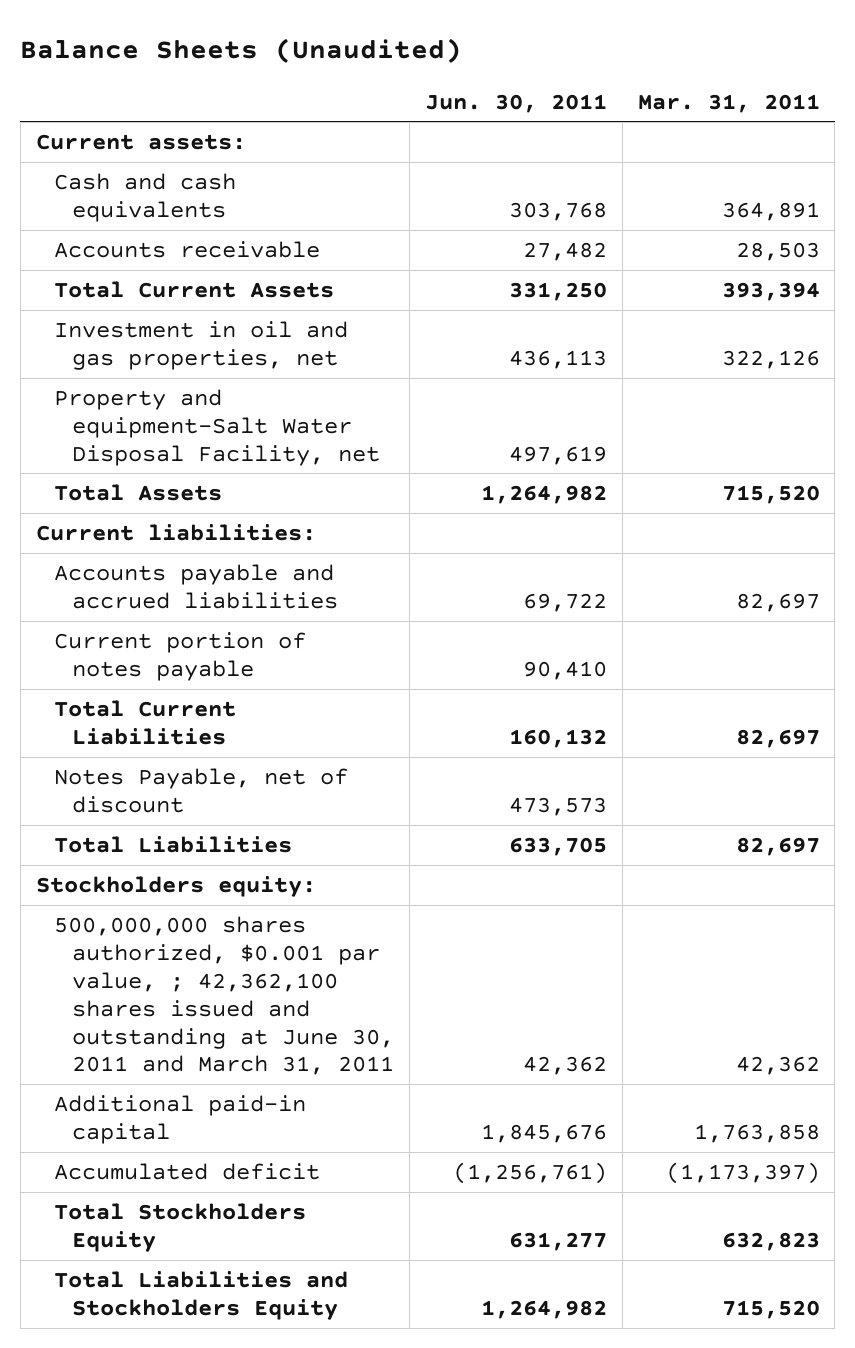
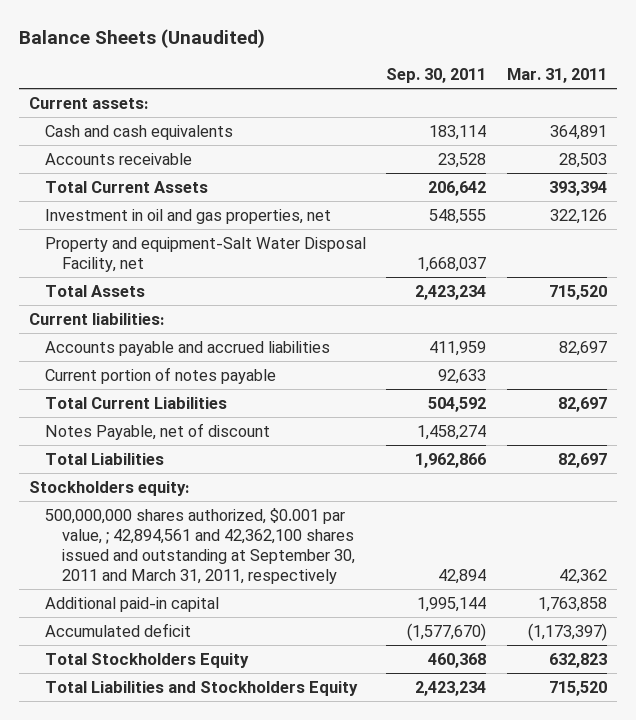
- | Jun. 30, 2011 | Mar. 31, 2011
+ | Sep. 30, 2011 | Mar. 31, 2011
- 500,000,000 shares authorized, $0.001 par value, ; 42,362,100 shares issued and outstanding at June 30, 2011 and March 31, 2011 | 42,362 | 42,362
+ 500,000,000 shares authorized, $0.001 par value, ; 42,894,561 and 42,362,100 shares issued and outstanding at September 30, 2011 and March 31, 2011, respectively | 42,894 | 42,362

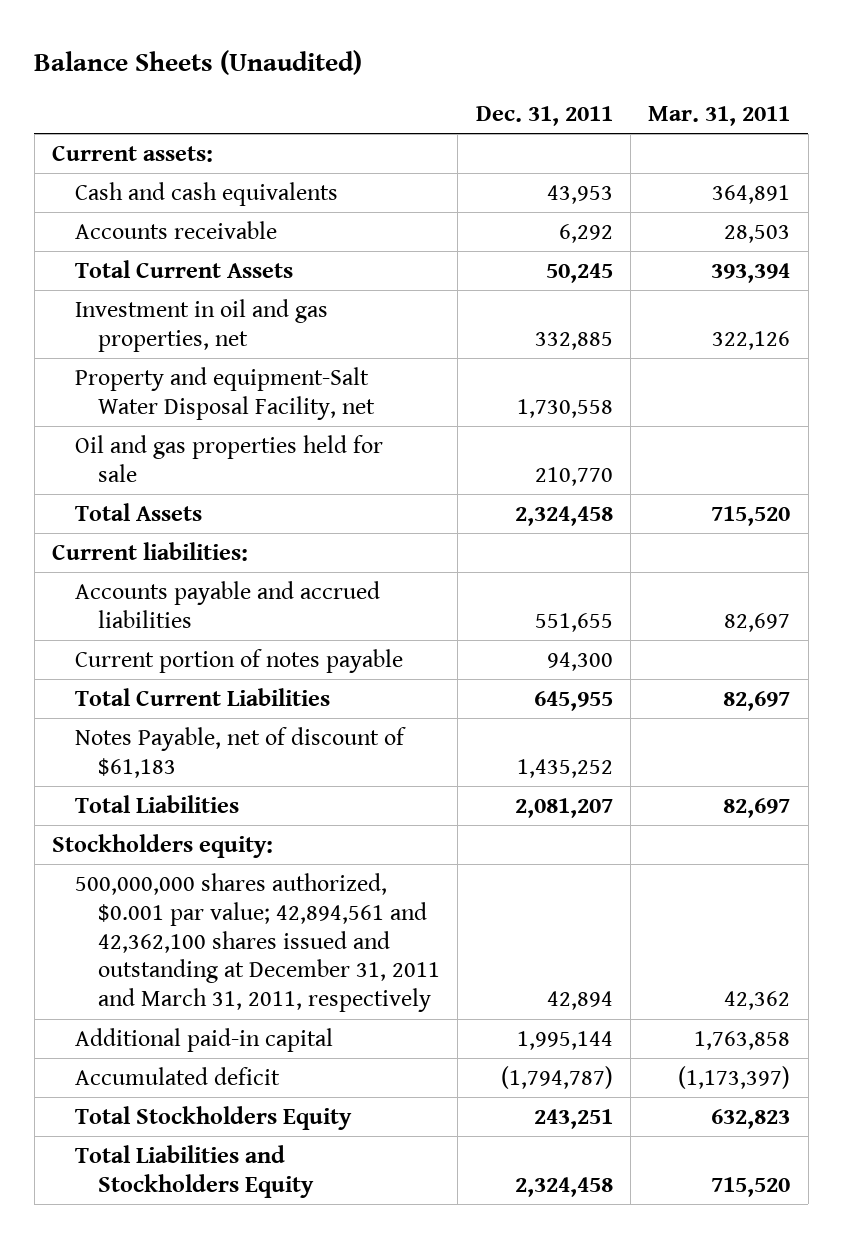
- | Sep. 30, 2011 | Mar. 31, 2011
+ | Dec. 31, 2011 | Mar. 31, 2011
+ Oil and gas properties held for sale | 210,770 |
- Notes Payable, net of discount | 1,458,274 |
+ Notes Payable, net of discount of $61,183 | 1,435,252 |
- 500,000,000 shares authorized, $0.001 par value, ; 42,894,561 and 42,362,100 shares issued and outstanding at September 30, 2011 and March 31, 2011, respectively | 42,894 | 42,362
+ 500,000,000 shares authorized, $0.001 par value; 42,894,561 and 42,362,100 shares issued and outstanding at December 31, 2011 and March 31, 2011, respectively | 42,894 | 42,362

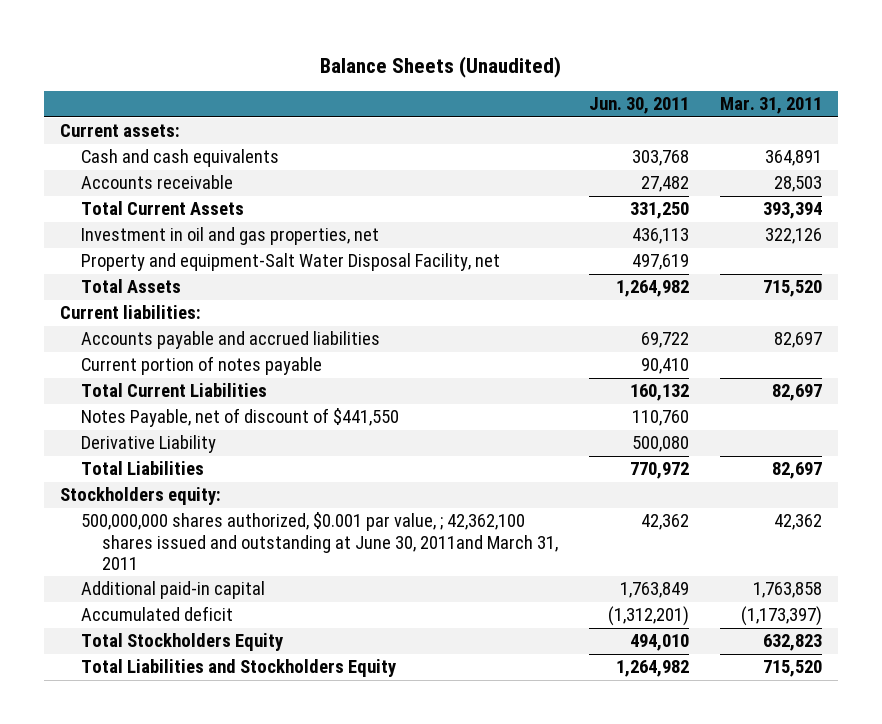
- | Dec. 31, 2011 | Mar. 31, 2011
+ | Jun. 30, 2011 | Mar. 31, 2011
- Oil and gas properties held for sale | 210,770 |
- Notes Payable, net of discount of $61,183 | 1,435,252 |
+ Notes Payable, net of discount of $441,550 | 110,760 |
+ Derivative Liability | 500,080 |
- 500,000,000 shares authorized, $0.001 par value; 42,894,561 and 42,362,100 shares issued and outstanding at December 31, 2011 and March 31, 2011, respectively | 42,894 | 42,362
+ 500,000,000 shares authorized, $0.001 par value, ; 42,362,100 shares issued and outstanding at June 30, 2011and March 31, 2011 | 42,362 | 42,362

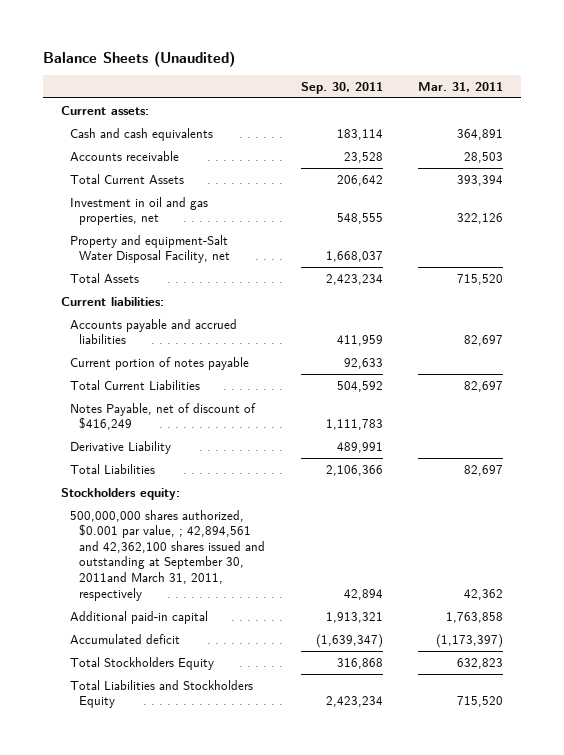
- | Jun. 30, 2011 | Mar. 31, 2011
+ | Sep. 30, 2011 | Mar. 31, 2011
- Notes Payable, net of discount of $441,550 | 110,760 |
+ Notes Payable, net of discount of $416,249 | 1,111,783 |
- 500,000,000 shares authorized, $0.001 par value, ; 42,362,100 shares issued and outstanding at June 30, 2011and March 31, 2011 | 42,362 | 42,362
+ 500,000,000 shares authorized, $0.001 par value, ; 42,894,561 and 42,362,100 shares issued and outstanding at September 30, 2011and March 31, 2011, respectively | 42,894 | 42,362

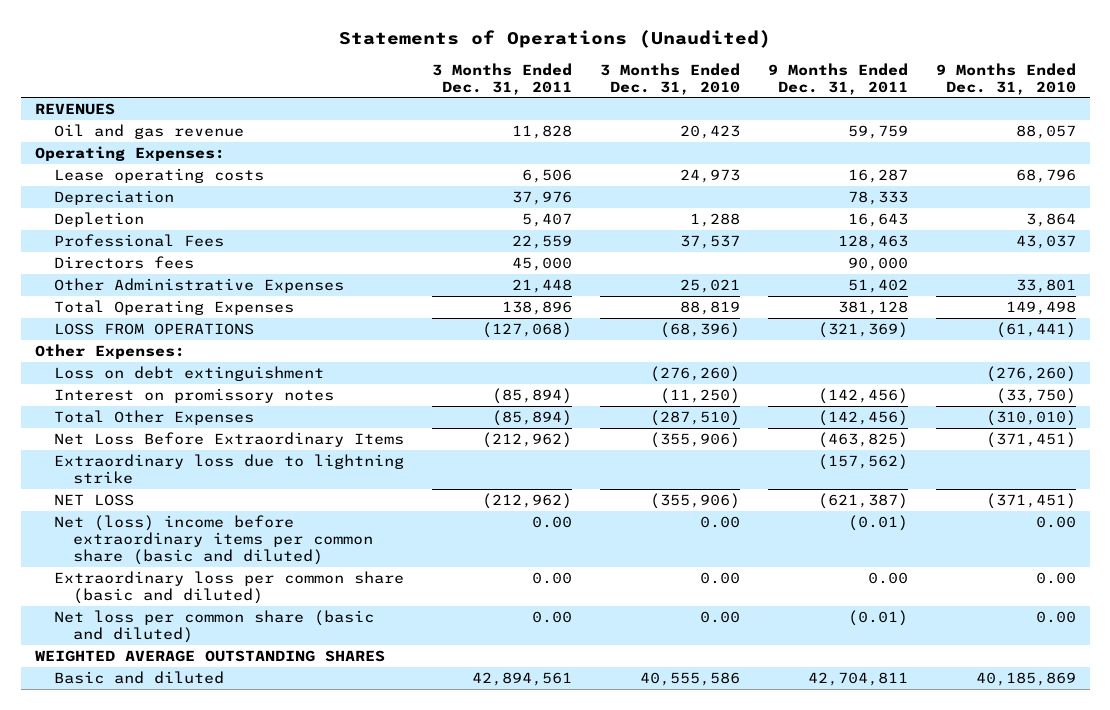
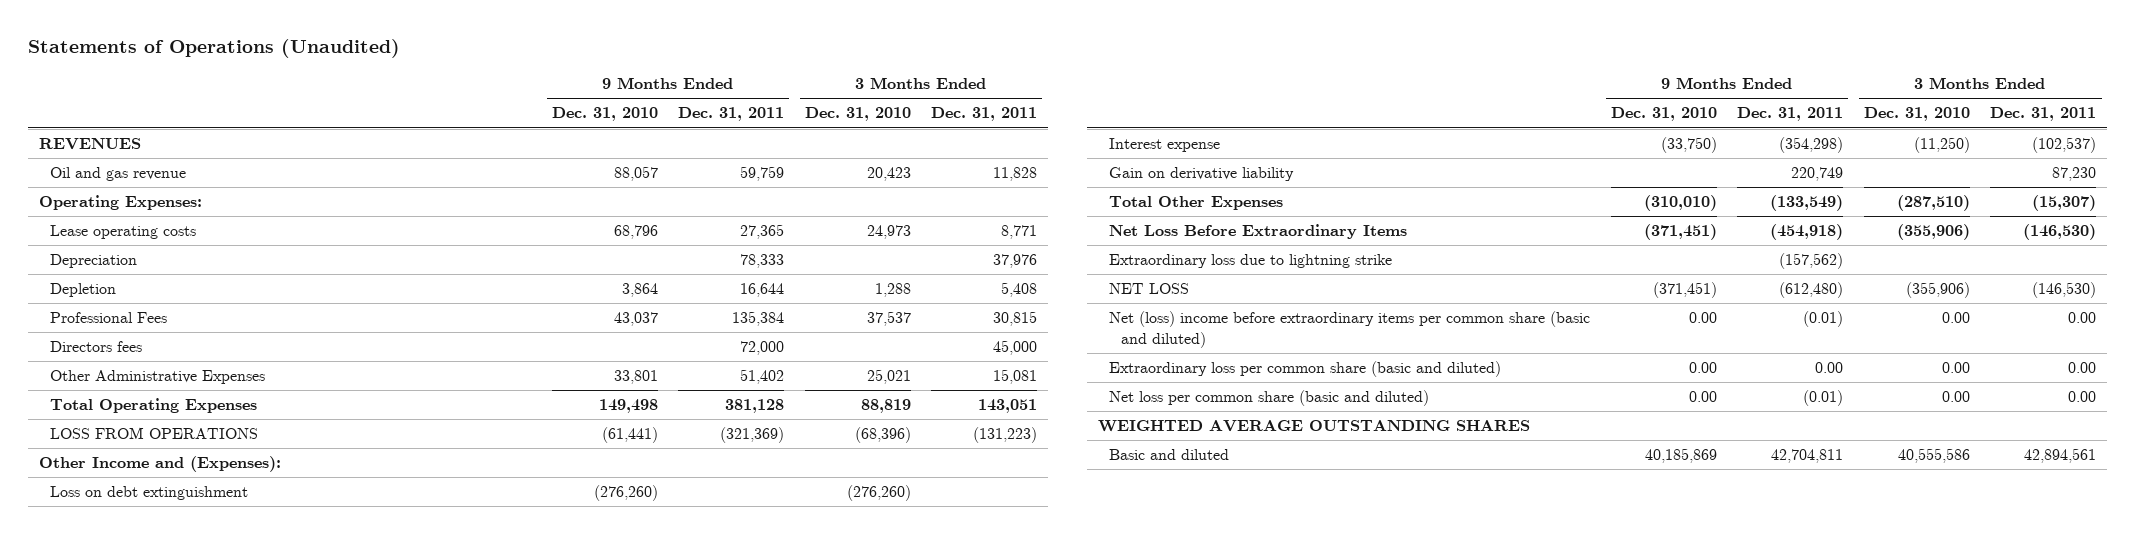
- | 3 Months Ended Dec. 31, 2011 | 3 Months Ended Dec. 31, 2010 | 9 Months Ended Dec. 31, 2011 | 9 Months Ended Dec. 31, 2010
+ | 9 Months Ended Dec. 31, 2010 | 9 Months Ended Dec. 31, 2011 | 3 Months Ended Dec. 31, 2010 | 3 Months Ended Dec. 31, 2011
- Lease operating costs | 6,506 | 24,973 | 16,287 | 68,796
+ Lease operating costs | 68,796 | 27,365 | 24,973 | 8,771
- Depletion | 5,407 | 1,288 | 16,643 | 3,864
- Professional Fees | 22,559 | 37,537 | 128,463 | 43,037
- Directors fees | 45,000 | | 90,000 |
- Other Administrative Expenses | 21,448 | 25,021 | 51,402 | 33,801
- Total Operating Expenses | 138,896 | 88,819 | 381,128 | 149,498
- LOSS FROM OPERATIONS | (127,068) | (68,396) | (321,369) | (61,441)
- Other Expenses:
+ Depletion | 3,864 | 16,644 | 1,288 | 5,408
+ Professional Fees | 43,037 | 135,384 | 37,537 | 30,815
+ Directors fees | | 72,000 | | 45,000
+ Other Administrative Expenses | 33,801 | 51,402 | 25,021 | 15,081
+ Total Operating Expenses | 149,498 | 381,128 | 88,819 | 143,051
+ LOSS FROM OPERATIONS | (61,441) | (321,369) | (68,396) | (131,223)
+ Other Income and (Expenses):
- Interest on promissory notes | (85,894) | (11,250) | (142,456) | (33,750)
- Total Other Expenses | (85,894) | (287,510) | (142,456) | (310,010)
- Net Loss Before Extraordinary Items | (212,962) | (355,906) | (463,825) | (371,451)
+ Interest expense | (33,750) | (354,298) | (11,250) | (102,537)
+ Gain on derivative liability | | 220,749 | | 87,230
+ Total Other Expenses | (310,010) | (133,549) | (287,510) | (15,307)
+ Net Loss Before Extraordinary Items | (371,451) | (454,918) | (355,906) | (146,530)
- NET LOSS | (212,962) | (355,906) | (621,387) | (371,451)
+ NET LOSS | (371,451) | (612,480) | (355,906) | (146,530)

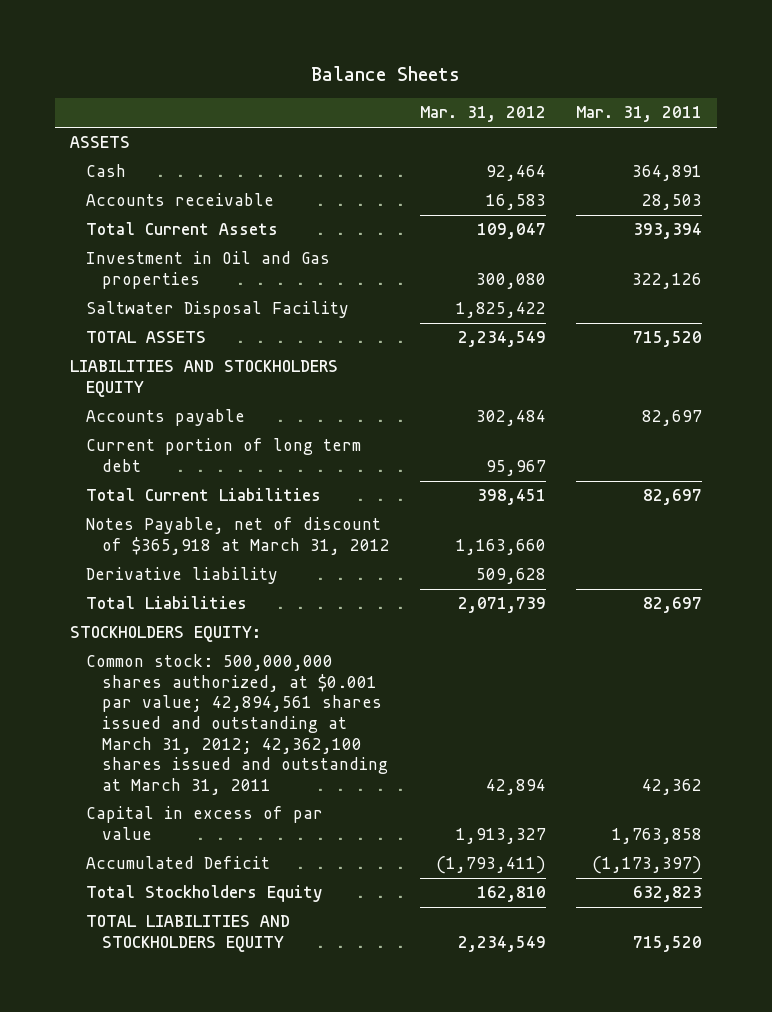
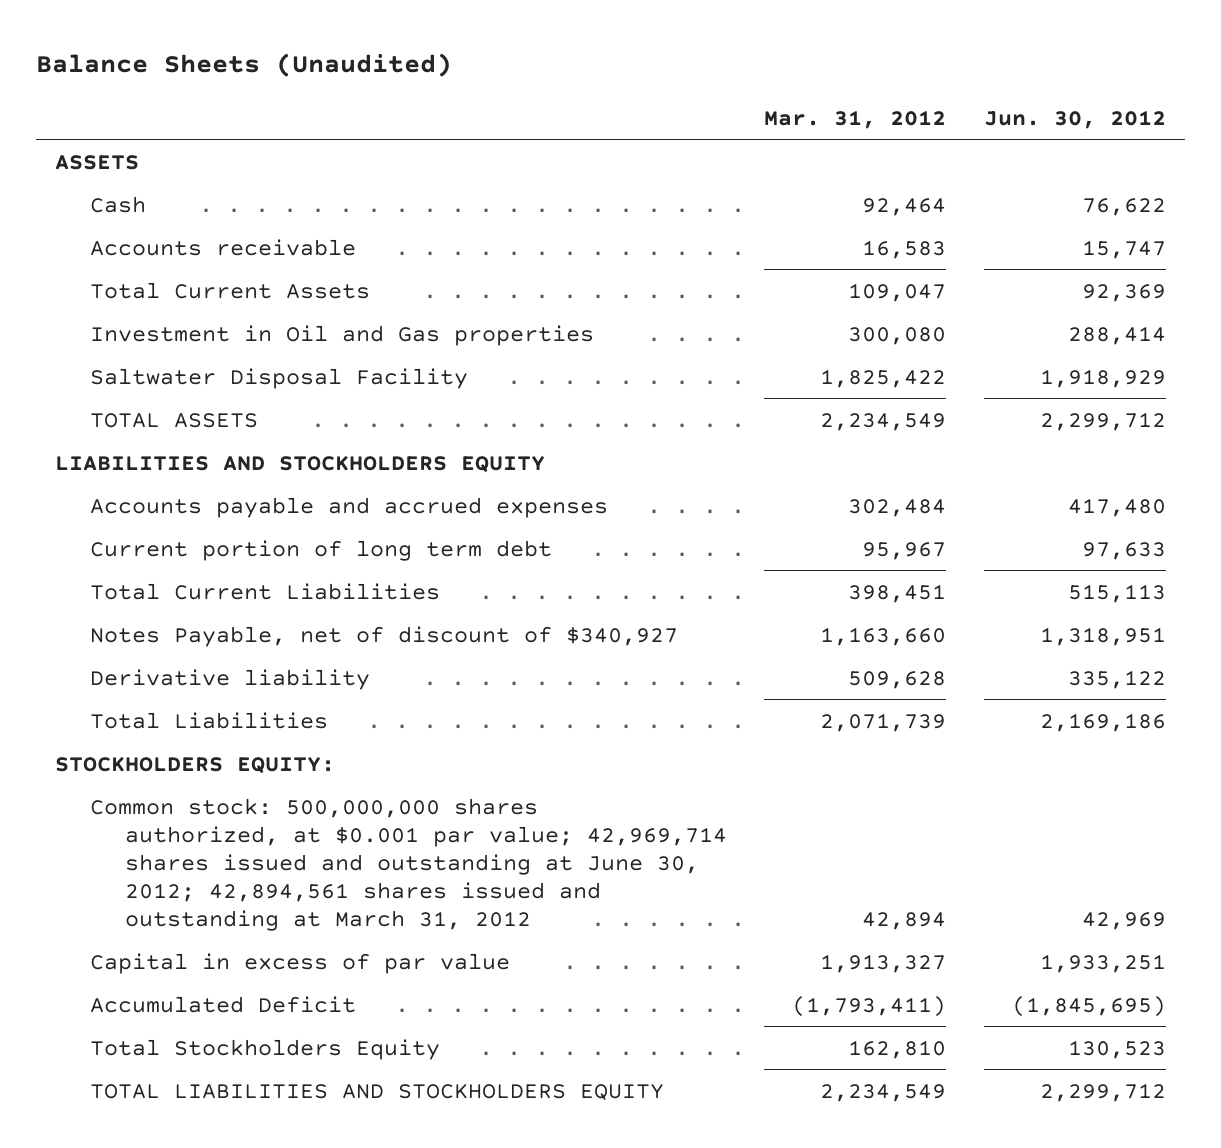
- Balance Sheets
+ Balance Sheets (Unaudited)
- | Mar. 31, 2012 | Mar. 31, 2011
+ | Mar. 31, 2012 | Jun. 30, 2012
- Accounts payable | 302,484 | 82,697
+ Accounts payable and accrued expenses | 302,484 | 417,480
- Notes Payable, net of discount of $365,918 at March 31, 2012 | 1,163,660 |
+ Notes Payable, net of discount of $340,927 | 1,163,660 | 1,318,951
- Common stock: 500,000,000 shares authorized, at $0.001 par value; 42,894,561 shares issued and outstanding at March 31, 2012; 42,362,100 shares issued and outstanding at March 31, 2011 | 42,894 | 42,362
+ Common stock: 500,000,000 shares authorized, at $0.001 par value; 42,969,714 shares issued and outstanding at June 30, 2012; 42,894,561 shares issued and outstanding at March 31, 2012 | 42,894 | 42,969

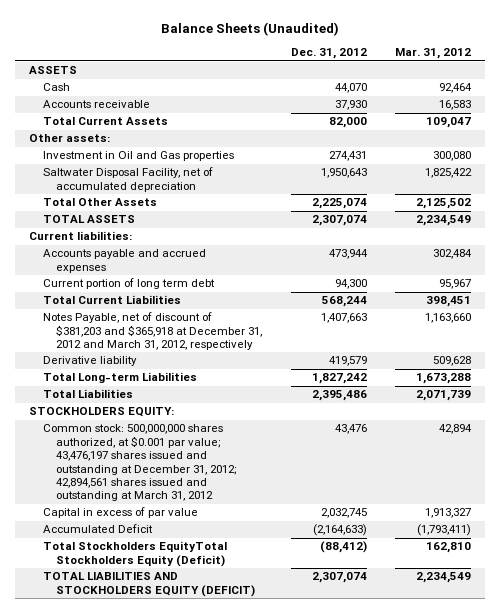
- | Mar. 31, 2012 | Jun. 30, 2012
+ | Dec. 31, 2012 | Mar. 31, 2012
+ Other assets:
- Saltwater Disposal Facility | 1,825,422 | 1,918,929
+ Saltwater Disposal Facility, net of accumulated depreciation | 1,950,643 | 1,825,422
+ Total Other Assets | 2,225,074 | 2,125,502
- LIABILITIES AND STOCKHOLDERS EQUITY
+ Current liabilities:
- Notes Payable, net of discount of $340,927 | 1,163,660 | 1,318,951
+ Notes Payable, net of discount of $381,203 and $365,918 at December 31, 2012 and March 31, 2012, respectively | 1,407,663 | 1,163,660
+ Total Long-term Liabilities | 1,827,242 | 1,673,288
- Common stock: 500,000,000 shares authorized, at $0.001 par value; 42,969,714 shares issued and outstanding at June 30, 2012; 42,894,561 shares issued and outstanding at March 31, 2012 | 42,894 | 42,969
+ Common stock: 500,000,000 shares authorized, at $0.001 par value; 43,476,197 shares issued and outstanding at December 31, 2012; 42,894,561 shares issued and outstanding at March 31, 2012 | 43,476 | 42,894
- Total Stockholders Equity | 162,810 | 130,523
- TOTAL LIABILITIES AND STOCKHOLDERS EQUITY | 2,234,549 | 2,299,712
+ Total Stockholders EquityTotal Stockholders Equity (Deficit) | (88,412) | 162,810
+ TOTAL LIABILITIES AND STOCKHOLDERS EQUITY (DEFICIT) | 2,307,074 | 2,234,549

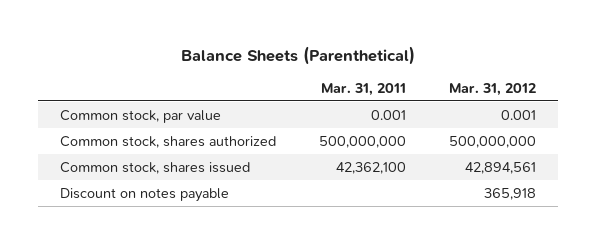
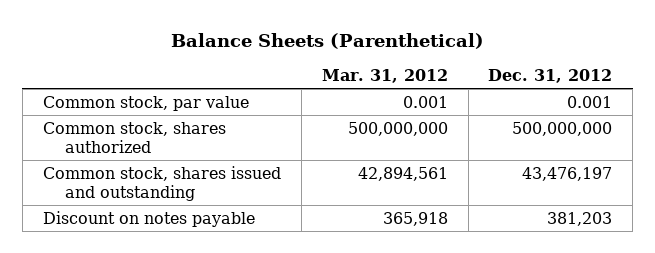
- | Mar. 31, 2011 | Mar. 31, 2012
+ | Mar. 31, 2012 | Dec. 31, 2012
- Common stock, shares issued | 42,362,100 | 42,894,561
+ Common stock, shares issued and outstanding | 42,894,561 | 43,476,197

